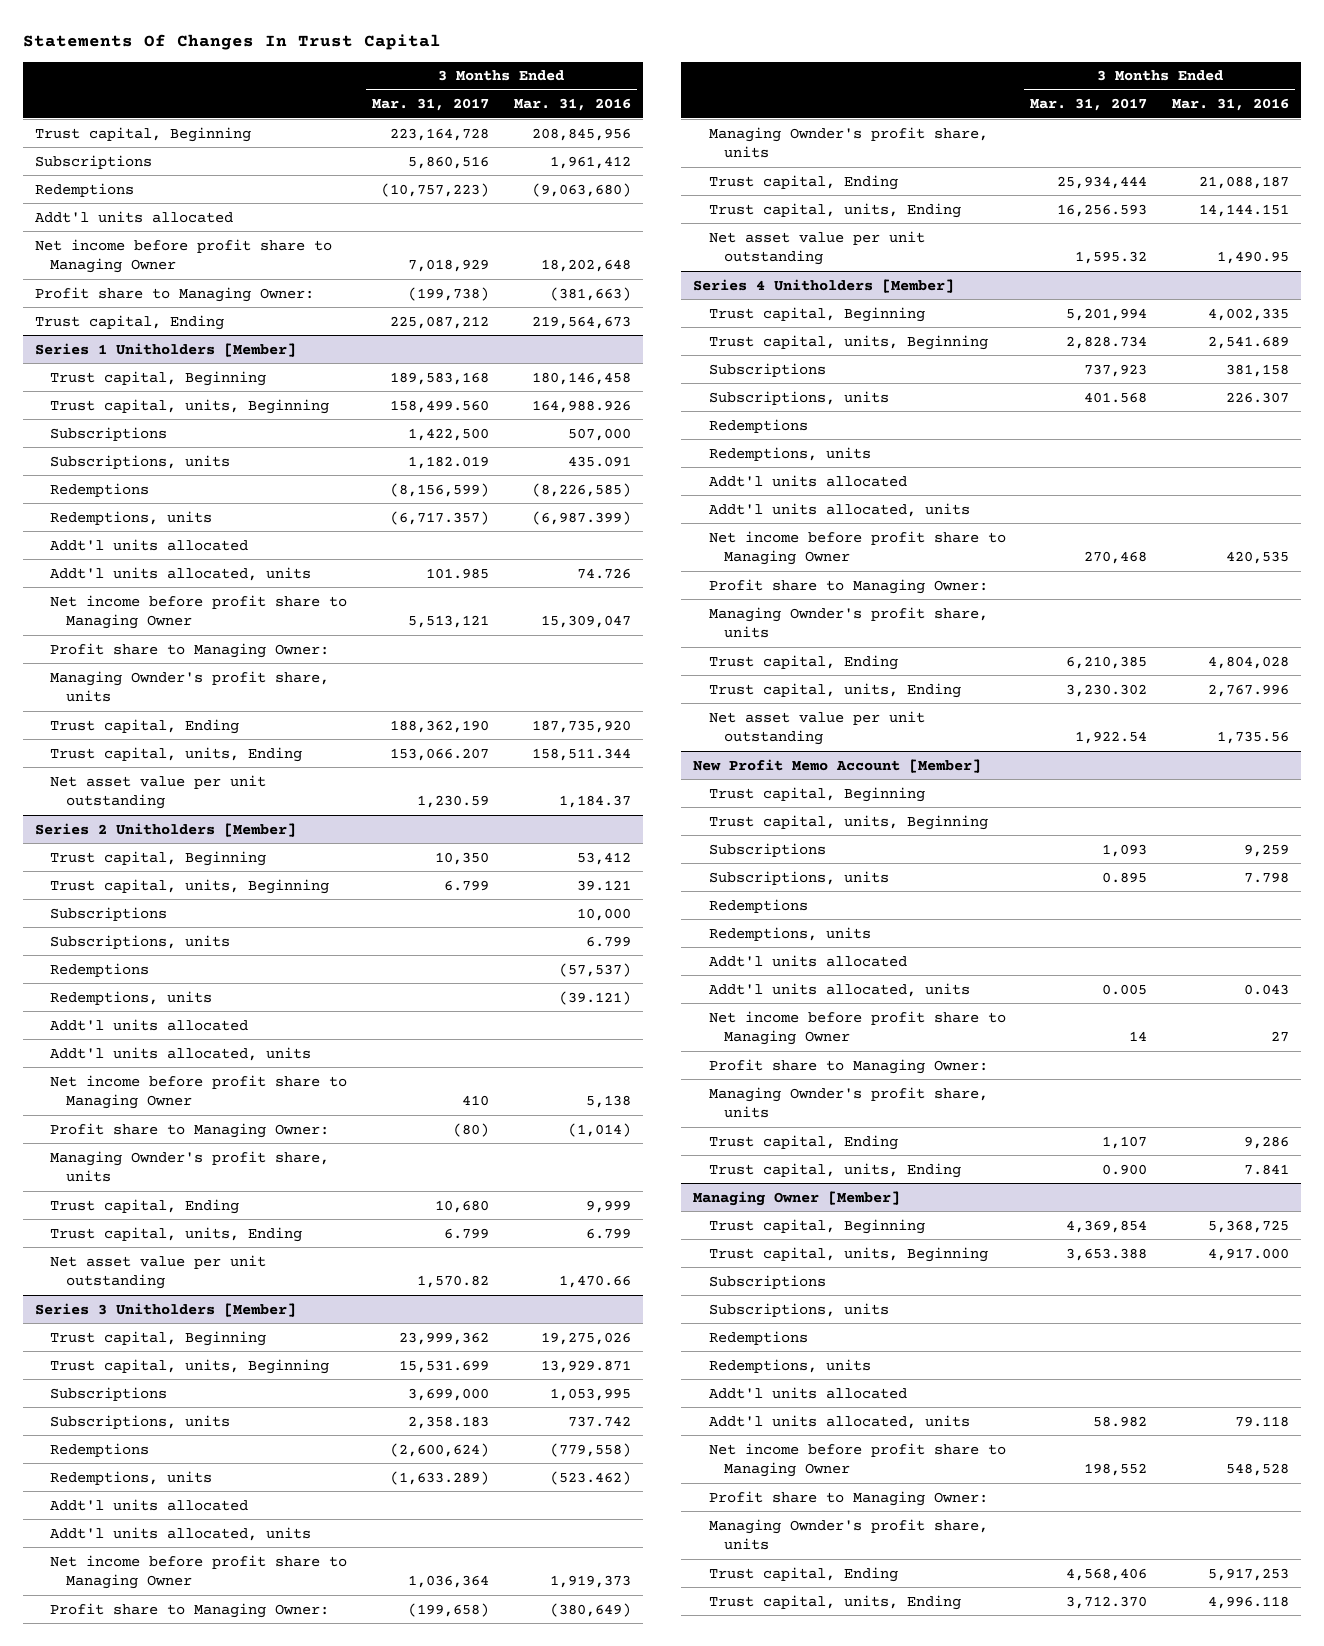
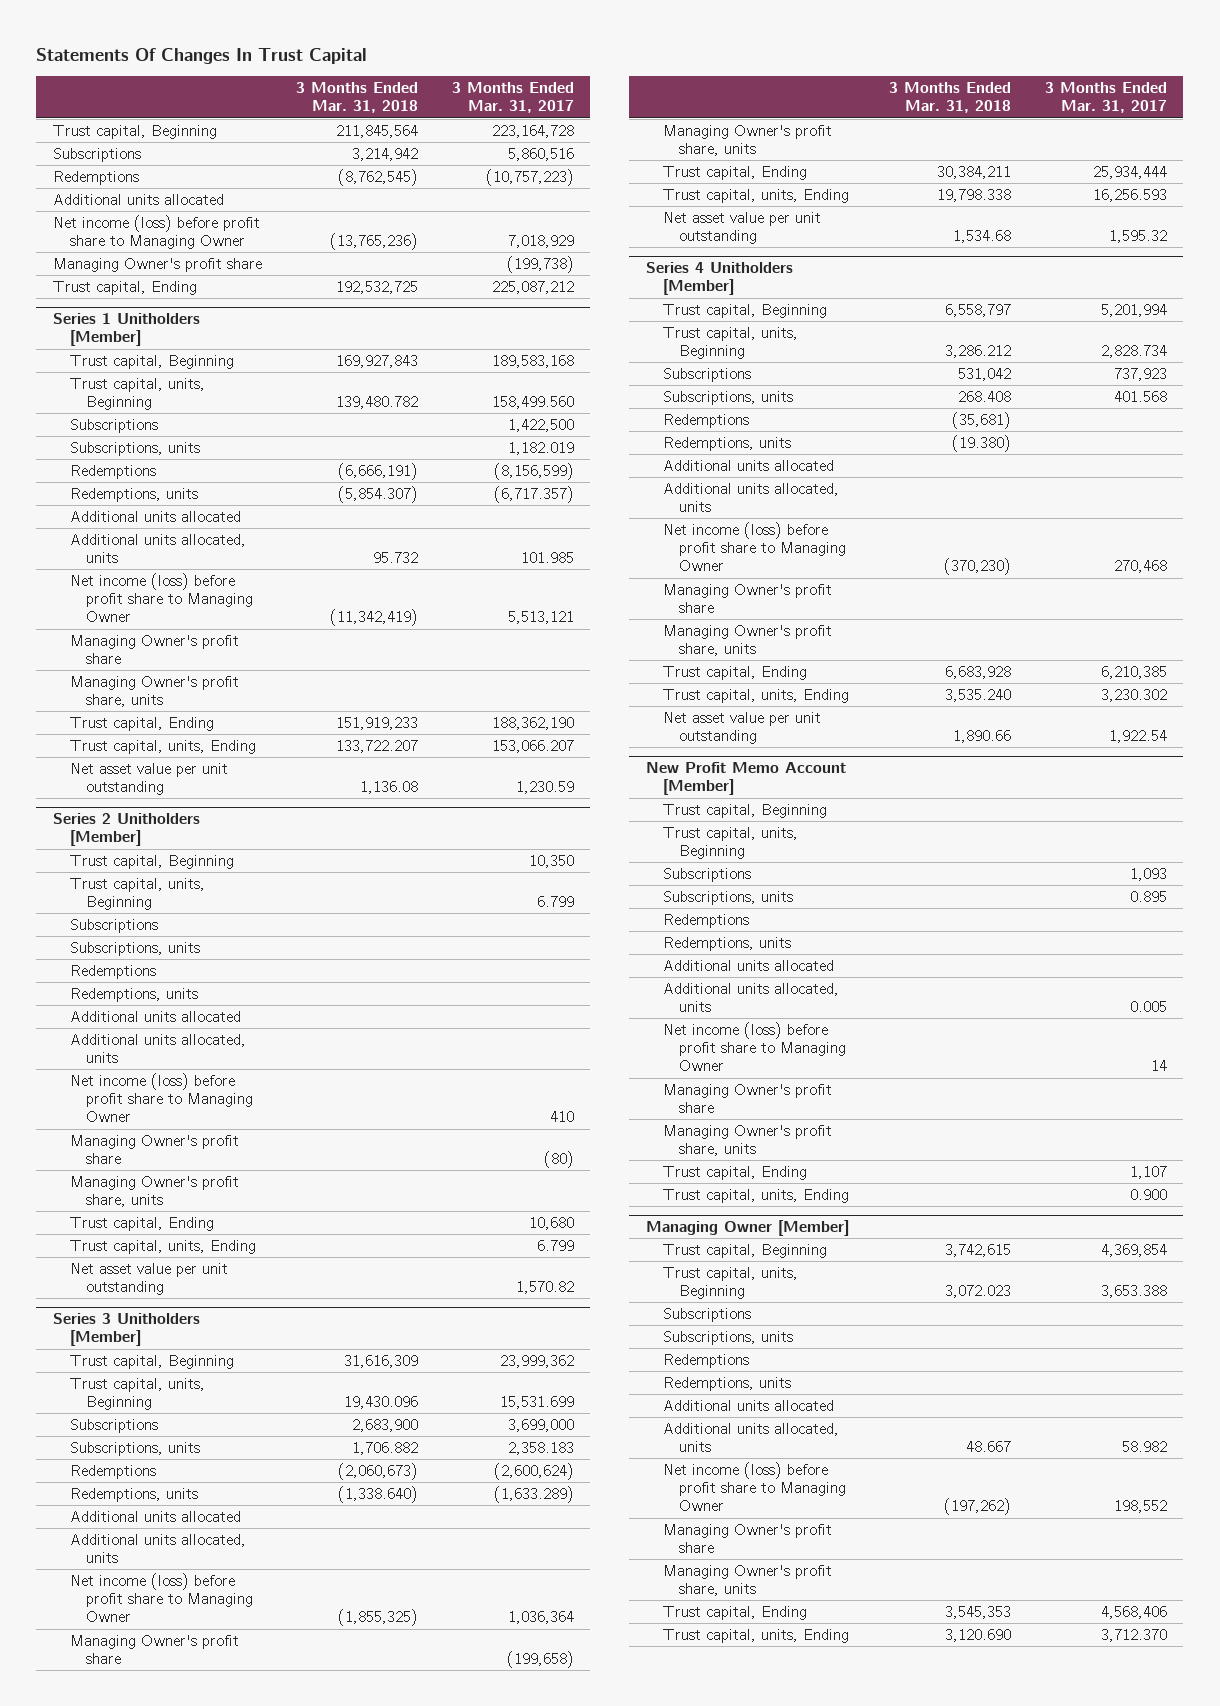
- | 3 Months Ended Mar. 31, 2017 | 3 Months Ended Mar. 31, 2016
+ | 3 Months Ended Mar. 31, 2018 | 3 Months Ended Mar. 31, 2017
- Addt'l units allocated
- Net income before profit share to Managing Owner | 7,018,929 | 18,202,648
- Profit share to Managing Owner: | (199,738) | (381,663)
+ Additional units allocated
+ Net income (loss) before profit share to Managing Owner | (13,765,236) | 7,018,929
+ Managing Owner's profit share | | (199,738)
@ Series 1 Unitholders [Member]
- Addt'l units allocated
- Addt'l units allocated, units | 101.985 | 74.726
- Net income before profit share to Managing Owner | 5,513,121 | 15,309,047
- Profit share to Managing Owner:
- Managing Ownder's profit share, units
+ Additional units allocated
+ Additional units allocated, units | 95.732 | 101.985
+ Net income (loss) before profit share to Managing Owner | (11,342,419) | 5,513,121
+ Managing Owner's profit share
+ Managing Owner's profit share, units
@ Series 2 Unitholders [Member]
- Addt'l units allocated
- Addt'l units allocated, units
- Net income before profit share to Managing Owner | 410 | 5,138
- Profit share to Managing Owner: | (80) | (1,014)
- Managing Ownder's profit share, units
+ Additional units allocated
+ Additional units allocated, units
+ Net income (loss) before profit share to Managing Owner | | 410
+ Managing Owner's profit share | | (80)
+ Managing Owner's profit share, units
@ Series 3 Unitholders [Member]
- Addt'l units allocated
- Addt'l units allocated, units
- Net income before profit share to Managing Owner | 1,036,364 | 1,919,373
- Profit share to Managing Owner: | (199,658) | (380,649)
- Managing Ownder's profit share, units
+ Additional units allocated
+ Additional units allocated, units
+ Net income (loss) before profit share to Managing Owner | (1,855,325) | 1,036,364
+ Managing Owner's profit share | | (199,658)
+ Managing Owner's profit share, units
@ Series 4 Unitholders [Member]
- Addt'l units allocated
- Addt'l units allocated, units
- Net income before profit share to Managing Owner | 270,468 | 420,535
- Profit share to Managing Owner:
- Managing Ownder's profit share, units
+ Additional units allocated
+ Additional units allocated, units
+ Net income (loss) before profit share to Managing Owner | (370,230) | 270,468
+ Managing Owner's profit share
+ Managing Owner's profit share, units
@ New Profit Memo Account [Member]
- Addt'l units allocated
- Addt'l units allocated, units | 0.005 | 0.043
- Net income before profit share to Managing Owner | 14 | 27
- Profit share to Managing Owner:
- Managing Ownder's profit share, units
+ Additional units allocated
+ Additional units allocated, units | | 0.005
+ Net income (loss) before profit share to Managing Owner | | 14
+ Managing Owner's profit share
+ Managing Owner's profit share, units
@ Managing Owner [Member]
- Addt'l units allocated
- Addt'l units allocated, units | 58.982 | 79.118
- Net income before profit share to Managing Owner | 198,552 | 548,528
- Profit share to Managing Owner:
- Managing Ownder's profit share, units
+ Additional units allocated
+ Additional units allocated, units | 48.667 | 58.982
+ Net income (loss) before profit share to Managing Owner | (197,262) | 198,552
+ Managing Owner's profit share
+ Managing Owner's profit share, units

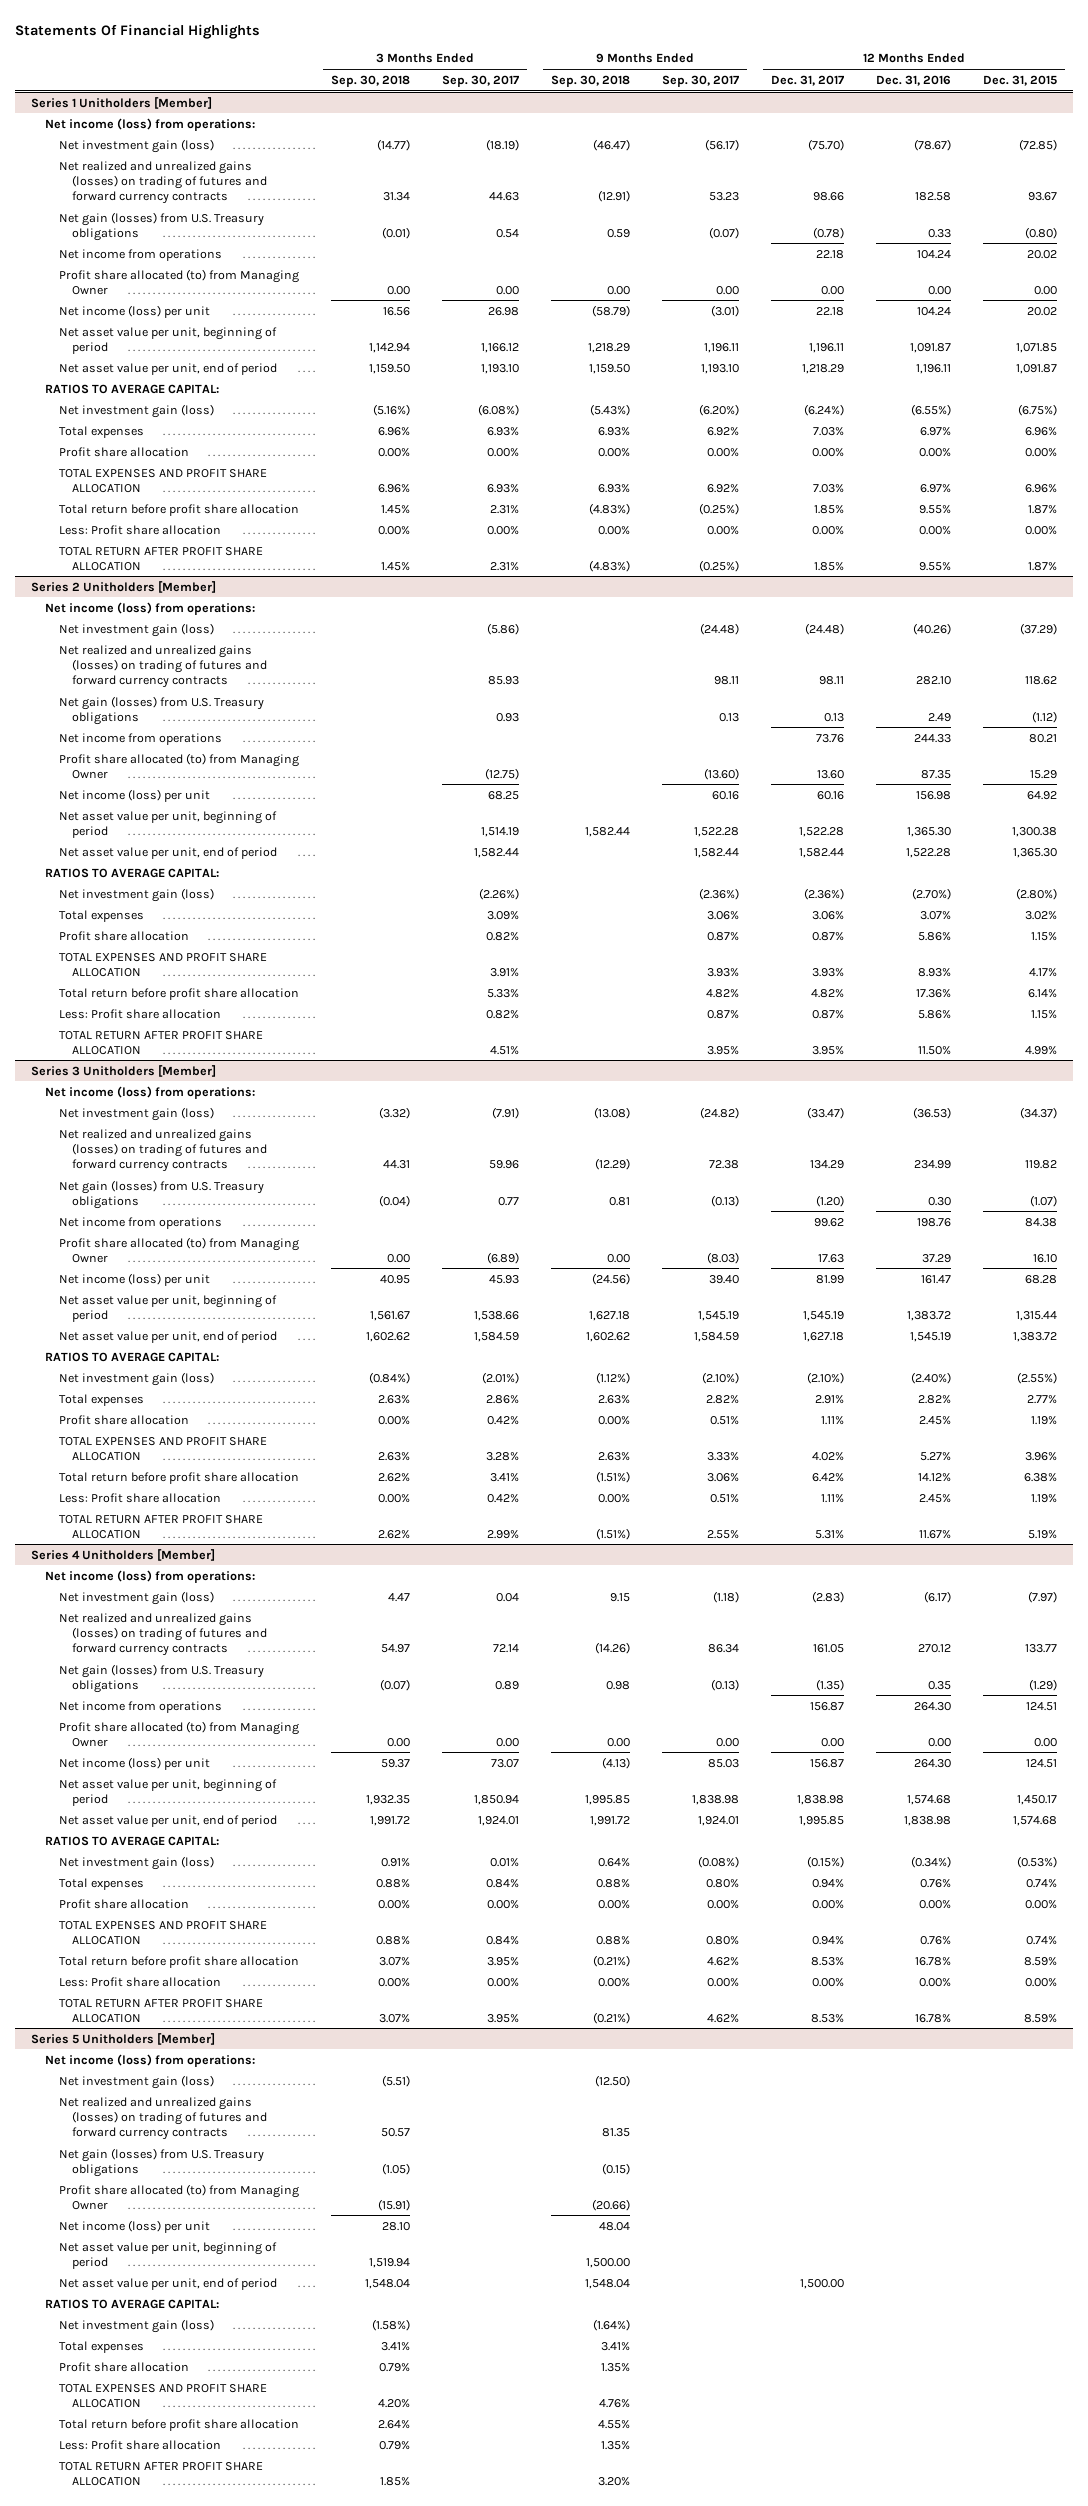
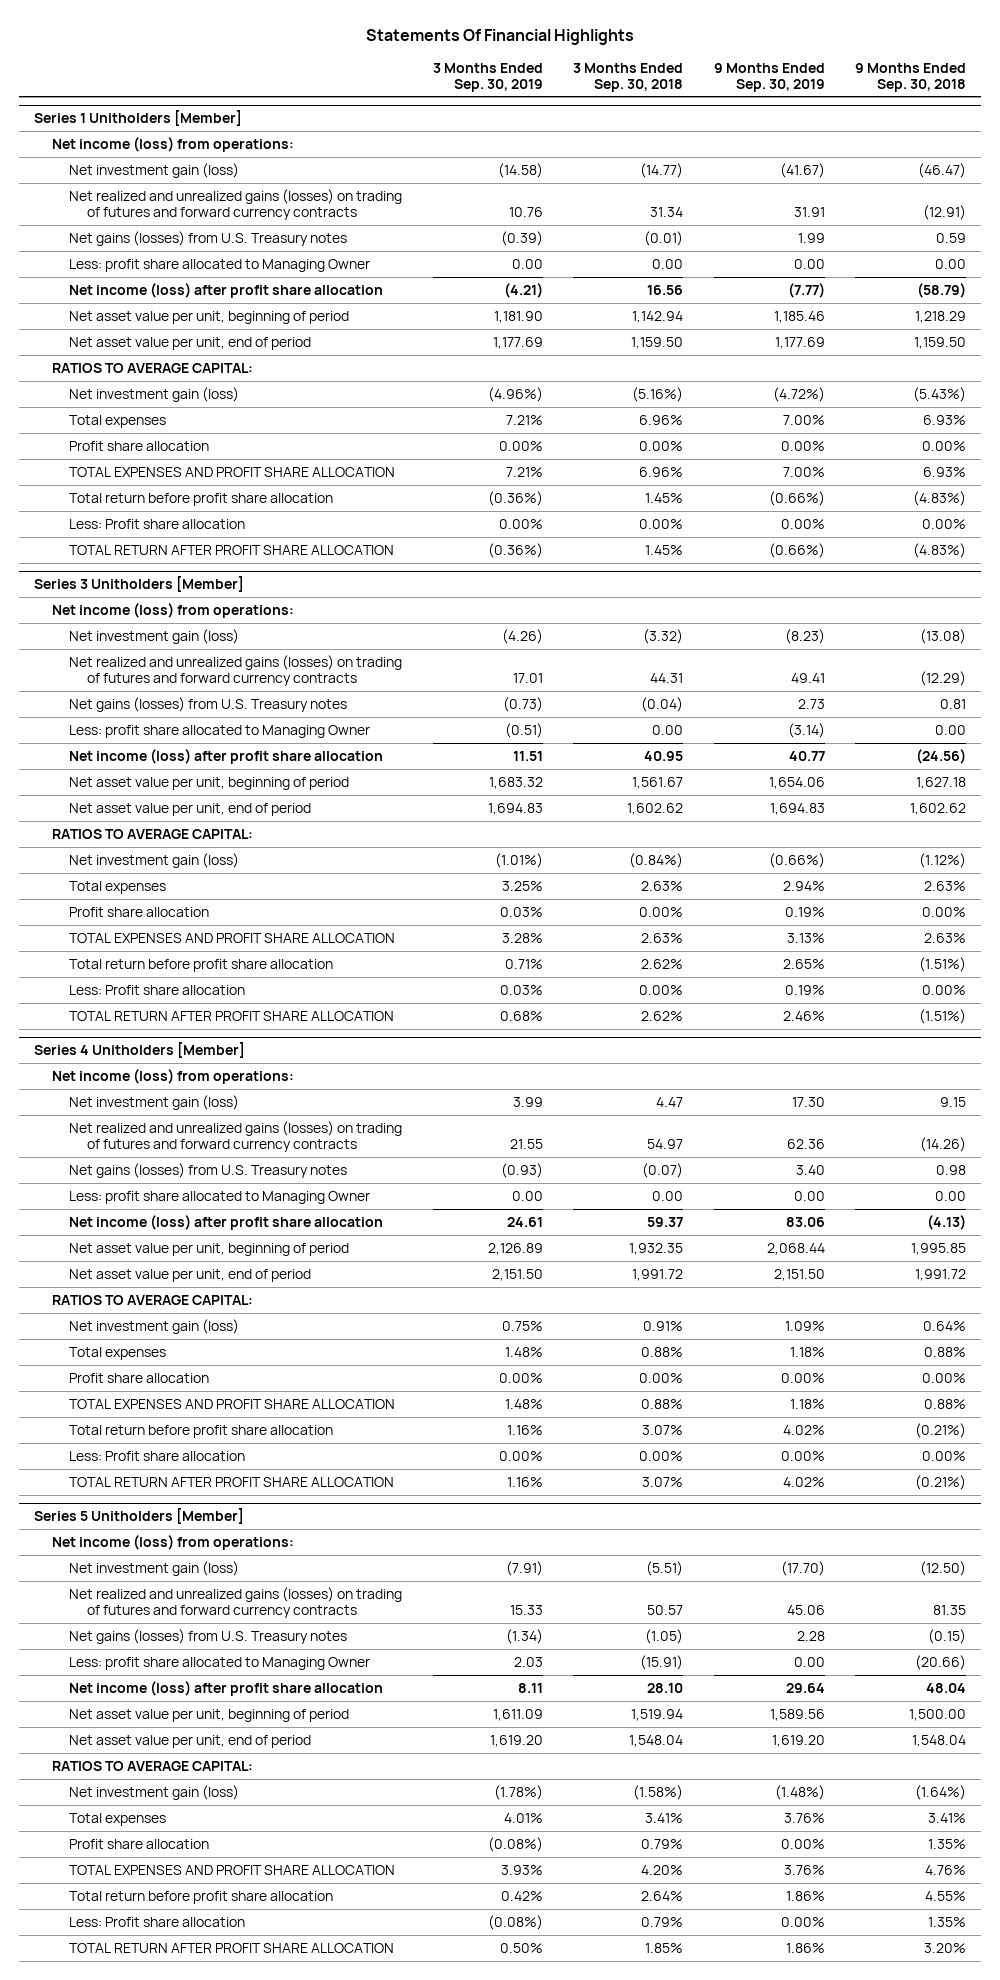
- | 3 Months Ended Sep. 30, 2018 | 3 Months Ended Sep. 30, 2017 | 9 Months Ended Sep. 30, 2018 | 9 Months Ended Sep. 30, 2017 | 12 Months Ended Dec. 31, 2017 | 12 Months Ended Dec. 31, 2016 | 12 Months Ended Dec. 31, 2015
+ | 3 Months Ended Sep. 30, 2019 | 3 Months Ended Sep. 30, 2018 | 9 Months Ended Sep. 30, 2019 | 9 Months Ended Sep. 30, 2018
@ Series 1 Unitholders [Member]
- Net gain (losses) from U.S. Treasury obligations | (0.01) | 0.54 | 0.59 | (0.07) | (0.78) | 0.33 | (0.80)
- Net income from operations | | | | | 22.18 | 104.24 | 20.02
- Profit share allocated (to) from Managing Owner | 0.00 | 0.00 | 0.00 | 0.00 | 0.00 | 0.00 | 0.00
- Net income (loss) per unit | 16.56 | 26.98 | (58.79) | (3.01) | 22.18 | 104.24 | 20.02
+ Net gains (losses) from U.S. Treasury notes | (0.39) | (0.01) | 1.99 | 0.59
+ Less: profit share allocated to Managing Owner | 0.00 | 0.00 | 0.00 | 0.00
+ Net income (loss) after profit share allocation | (4.21) | 16.56 | (7.77) | (58.79)
- Series 2 Unitholders [Member]
- Net income (loss) from operations:
- Net investment gain (loss) | | (5.86) | | (24.48) | (24.48) | (40.26) | (37.29)
- Net realized and unrealized gains (losses) on trading of futures and forward currency contracts | | 85.93 | | 98.11 | 98.11 | 282.10 | 118.62
- Net gain (losses) from U.S. Treasury obligations | | 0.93 | | 0.13 | 0.13 | 2.49 | (1.12)
- Net income from operations | | | | | 73.76 | 244.33 | 80.21
- Profit share allocated (to) from Managing Owner | | (12.75) | | (13.60) | 13.60 | 87.35 | 15.29
- Net income (loss) per unit | | 68.25 | | 60.16 | 60.16 | 156.98 | 64.92
- Net asset value per unit, beginning of period | | 1,514.19 | 1,582.44 | 1,522.28 | 1,522.28 | 1,365.30 | 1,300.38
- Net asset value per unit, end of period | | 1,582.44 | | 1,582.44 | 1,582.44 | 1,522.28 | 1,365.30
- RATIOS TO AVERAGE CAPITAL:
- Net investment gain (loss) | | (2.26%) | | (2.36%) | (2.36%) | (2.70%) | (2.80%)
- Total expenses | | 3.09% | | 3.06% | 3.06% | 3.07% | 3.02%
- Profit share allocation | | 0.82% | | 0.87% | 0.87% | 5.86% | 1.15%
- TOTAL EXPENSES AND PROFIT SHARE ALLOCATION | | 3.91% | | 3.93% | 3.93% | 8.93% | 4.17%
- Total return before profit share allocation | | 5.33% | | 4.82% | 4.82% | 17.36% | 6.14%
- Less: Profit share allocation | | 0.82% | | 0.87% | 0.87% | 5.86% | 1.15%
- TOTAL RETURN AFTER PROFIT SHARE ALLOCATION | | 4.51% | | 3.95% | 3.95% | 11.50% | 4.99%
@ Series 3 Unitholders [Member]
- Net gain (losses) from U.S. Treasury obligations | (0.04) | 0.77 | 0.81 | (0.13) | (1.20) | 0.30 | (1.07)
- Net income from operations | | | | | 99.62 | 198.76 | 84.38
- Profit share allocated (to) from Managing Owner | 0.00 | (6.89) | 0.00 | (8.03) | 17.63 | 37.29 | 16.10
- Net income (loss) per unit | 40.95 | 45.93 | (24.56) | 39.40 | 81.99 | 161.47 | 68.28
+ Net gains (losses) from U.S. Treasury notes | (0.73) | (0.04) | 2.73 | 0.81
+ Less: profit share allocated to Managing Owner | (0.51) | 0.00 | (3.14) | 0.00
+ Net income (loss) after profit share allocation | 11.51 | 40.95 | 40.77 | (24.56)
@ Series 4 Unitholders [Member]
- Net gain (losses) from U.S. Treasury obligations | (0.07) | 0.89 | 0.98 | (0.13) | (1.35) | 0.35 | (1.29)
- Net income from operations | | | | | 156.87 | 264.30 | 124.51
- Profit share allocated (to) from Managing Owner | 0.00 | 0.00 | 0.00 | 0.00 | 0.00 | 0.00 | 0.00
- Net income (loss) per unit | 59.37 | 73.07 | (4.13) | 85.03 | 156.87 | 264.30 | 124.51
+ Net gains (losses) from U.S. Treasury notes | (0.93) | (0.07) | 3.40 | 0.98
+ Less: profit share allocated to Managing Owner | 0.00 | 0.00 | 0.00 | 0.00
+ Net income (loss) after profit share allocation | 24.61 | 59.37 | 83.06 | (4.13)
@ Series 5 Unitholders [Member]
- Net gain (losses) from U.S. Treasury obligations | (1.05) | | (0.15) | | | |
- Profit share allocated (to) from Managing Owner | (15.91) | | (20.66) | | | |
- Net income (loss) per unit | 28.10 | | 48.04 | | | |
+ Net gains (losses) from U.S. Treasury notes | (1.34) | (1.05) | 2.28 | (0.15)
+ Less: profit share allocated to Managing Owner | 2.03 | (15.91) | 0.00 | (20.66)
+ Net income (loss) after profit share allocation | 8.11 | 28.10 | 29.64 | 48.04

